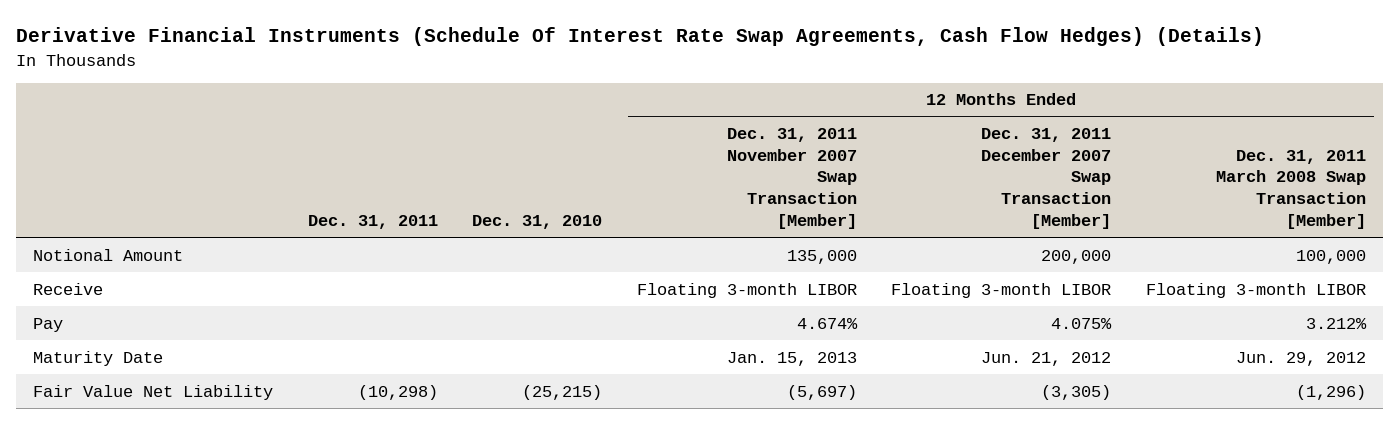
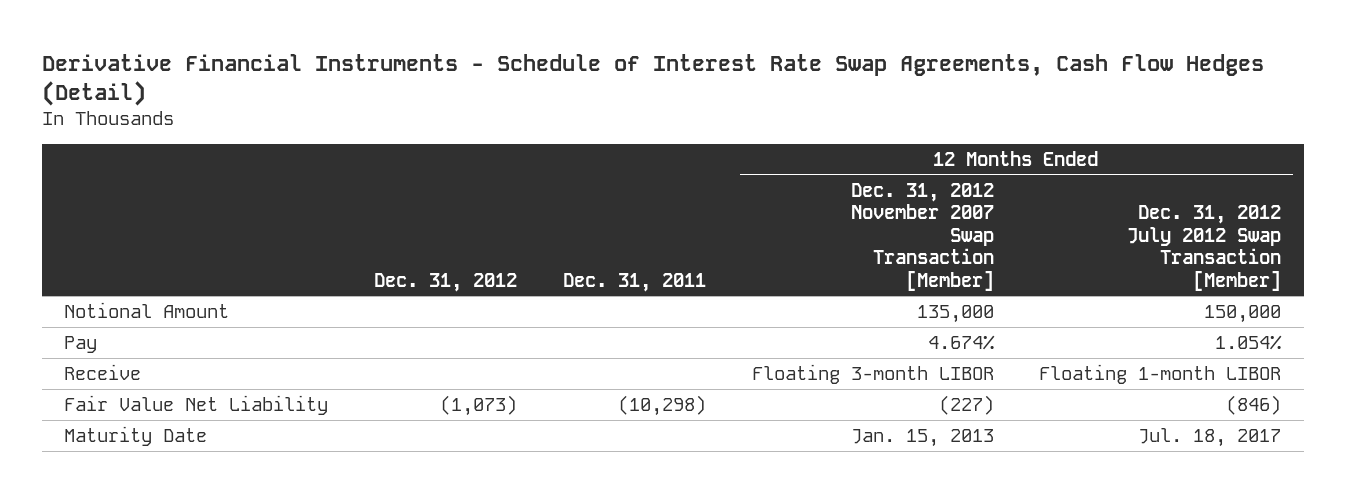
- Derivative Financial Instruments (Schedule Of Interest Rate Swap Agreements, Cash Flow Hedges) (Details)
+ Derivative Financial Instruments - Schedule of Interest Rate Swap Agreements, Cash Flow Hedges (Detail)
- | Dec. 31, 2011 | Dec. 31, 2010 | 12 Months Ended Dec. 31, 2011 November 2007 Swap Transaction [Member] | 12 Months Ended Dec. 31, 2011 December 2007 Swap Transaction [Member] | 12 Months Ended Dec. 31, 2011 March 2008 Swap Transaction [Member]
+ | Dec. 31, 2012 | Dec. 31, 2011 | 12 Months Ended Dec. 31, 2012 November 2007 Swap Transaction [Member] | 12 Months Ended Dec. 31, 2012 July 2012 Swap Transaction [Member]
moved down: Receive | | | Floating 3-month LIBOR | Floating 1-month LIBOR
moved down: Maturity Date | | | Jan. 15, 2013 | Jul. 18, 2017

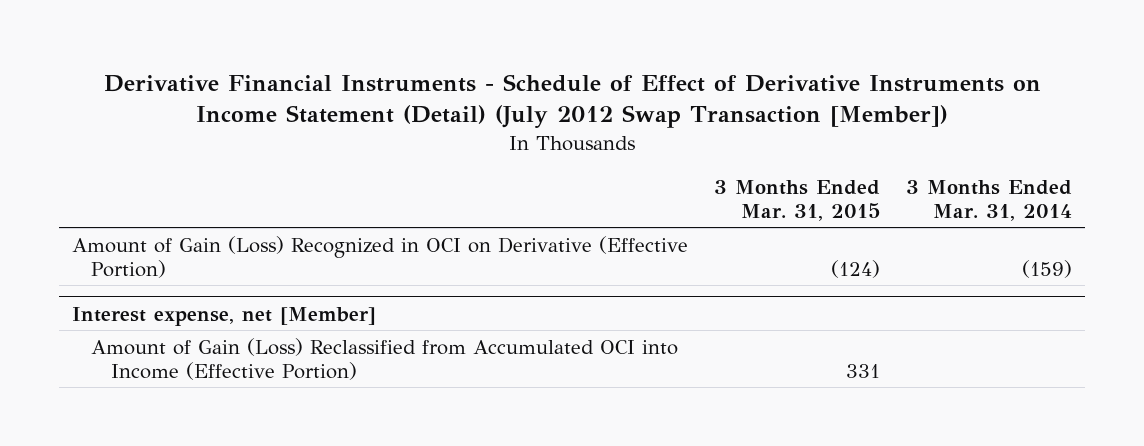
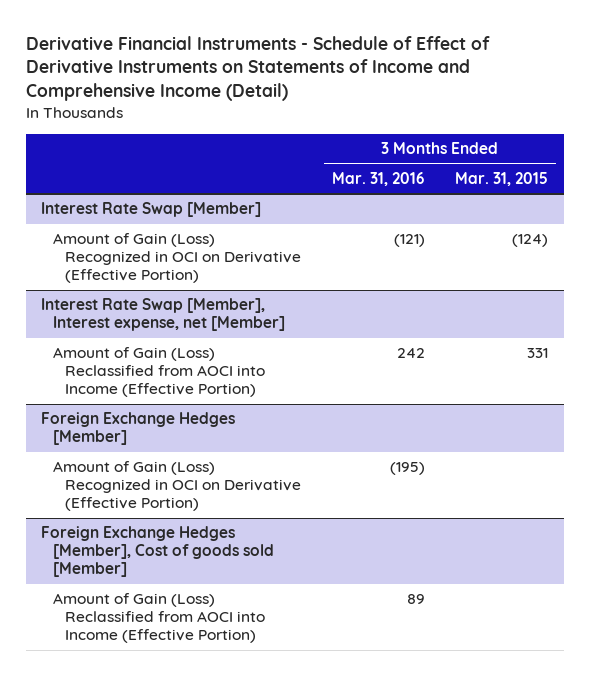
- Derivative Financial Instruments - Schedule of Effect of Derivative Instruments on Income Statement (Detail) (July 2012 Swap Transaction [Member])
+ Derivative Financial Instruments - Schedule of Effect of Derivative Instruments on Statements of Income and Comprehensive Income (Detail)
- | 3 Months Ended Mar. 31, 2015 | 3 Months Ended Mar. 31, 2014
+ | 3 Months Ended Mar. 31, 2016 | 3 Months Ended Mar. 31, 2015
+ Interest Rate Swap [Member]
- Interest expense, net [Member]
- Amount of Gain (Loss) Reclassified from Accumulated OCI into Income (Effective Portion) | 331 |
+ Interest Rate Swap [Member], Interest expense, net [Member]
+ Amount of Gain (Loss) Reclassified from AOCI into Income (Effective Portion) | 242 | 331
+ Foreign Exchange Hedges [Member]
+ Amount of Gain (Loss) Recognized in OCI on Derivative (Effective Portion) | (195) |
+ Foreign Exchange Hedges [Member], Cost of goods sold [Member]
+ Amount of Gain (Loss) Reclassified from AOCI into Income (Effective Portion) | 89 |

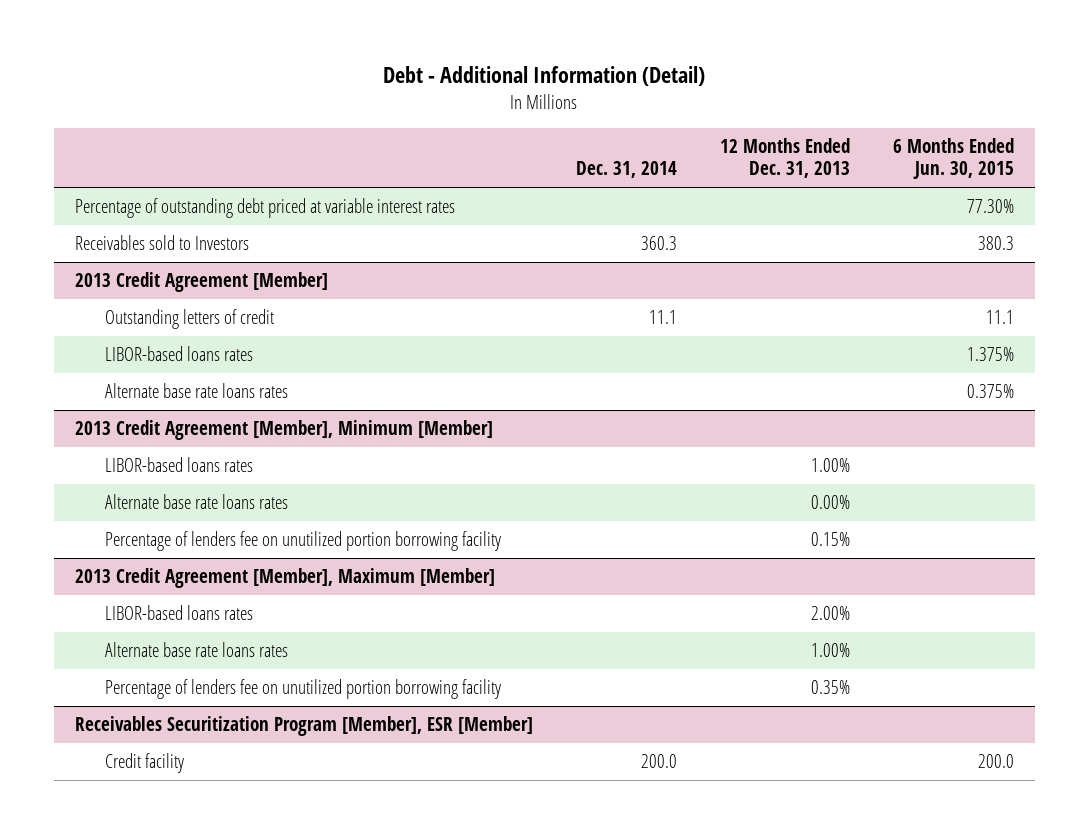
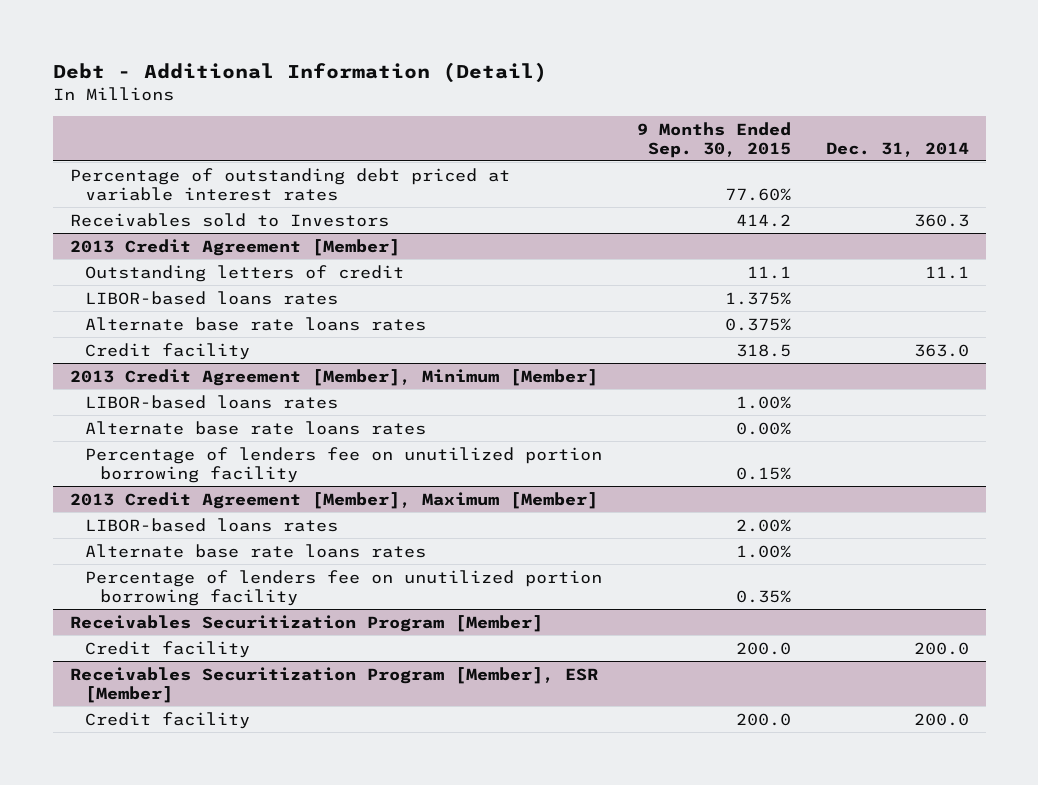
- | Dec. 31, 2014 | 12 Months Ended Dec. 31, 2013 | 6 Months Ended Jun. 30, 2015
+ | 9 Months Ended Sep. 30, 2015 | Dec. 31, 2014
@ 2013 Credit Agreement [Member]
+ Credit facility | 318.5 | 363.0
+ Receivables Securitization Program [Member]
+ Credit facility | 200.0 | 200.0

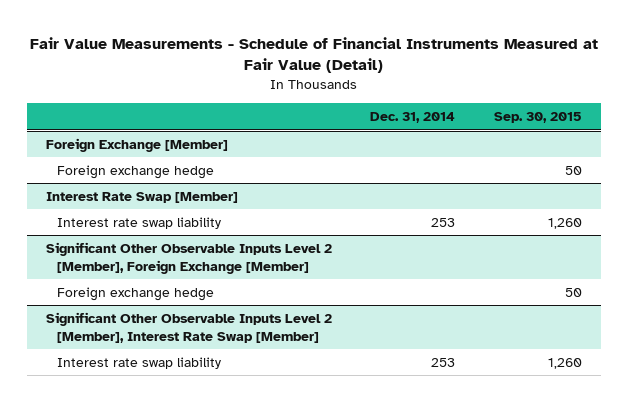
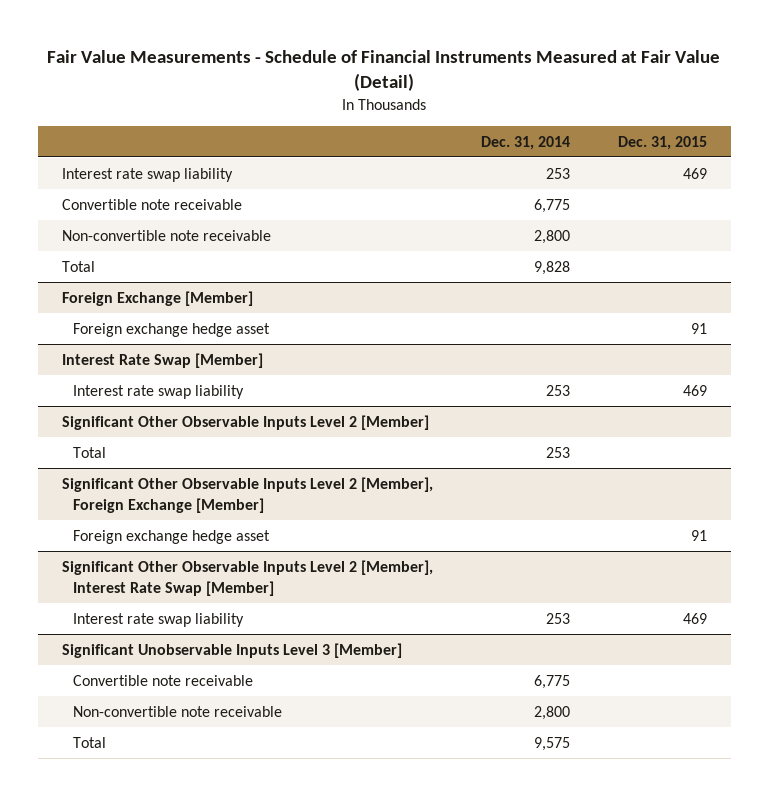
- | Dec. 31, 2014 | Sep. 30, 2015
+ | Dec. 31, 2014 | Dec. 31, 2015
+ Interest rate swap liability | 253 | 469
+ Convertible note receivable | 6,775 |
+ Non-convertible note receivable | 2,800 |
+ Total | 9,828 |
@ Foreign Exchange [Member]
- Foreign exchange hedge | | 50
+ Foreign exchange hedge asset | | 91
+ Significant Other Observable Inputs Level 2 [Member]
+ Total | 253 |
@ Significant Other Observable Inputs Level 2 [Member], Foreign Exchange [Member]
- Foreign exchange hedge | | 50
+ Foreign exchange hedge asset | | 91
+ Significant Unobservable Inputs Level 3 [Member]
+ Convertible note receivable | 6,775 |
+ Non-convertible note receivable | 2,800 |
+ Total | 9,575 |

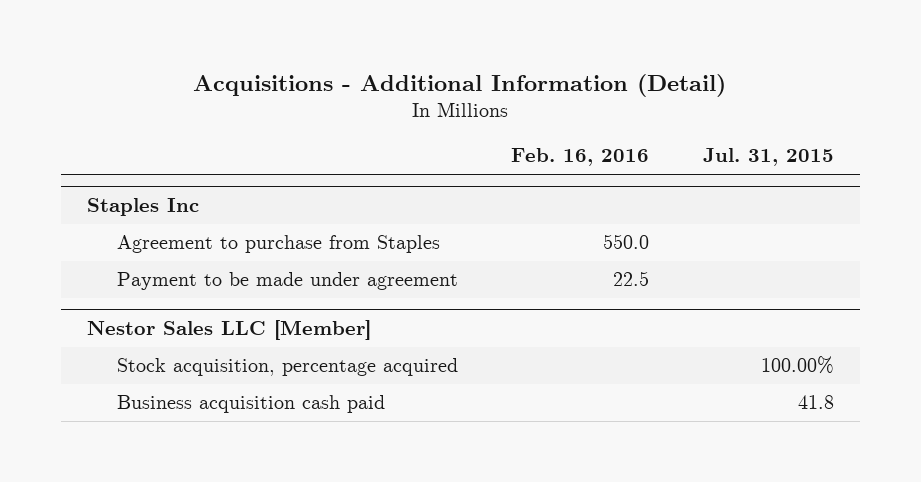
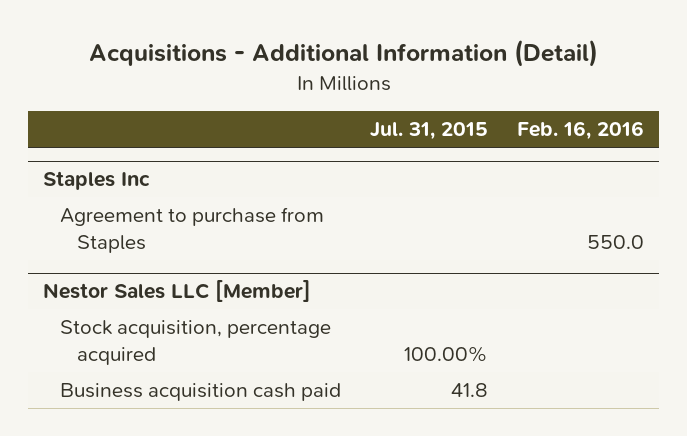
- | Feb. 16, 2016 | Jul. 31, 2015
+ | Jul. 31, 2015 | Feb. 16, 2016
@ Staples Inc
- Payment to be made under agreement | 22.5 |

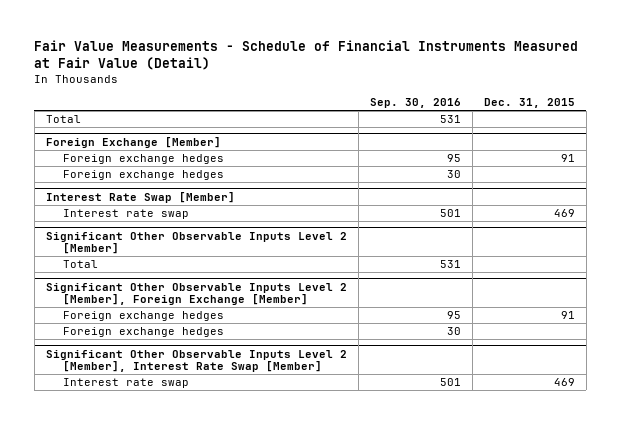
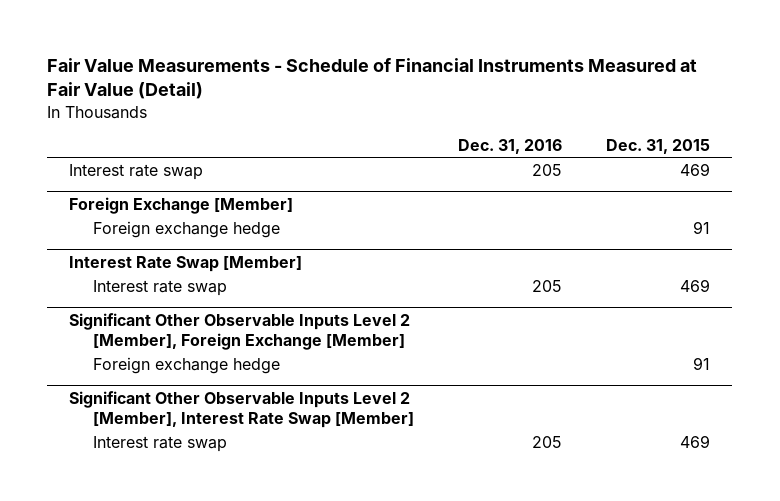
- | Sep. 30, 2016 | Dec. 31, 2015
+ | Dec. 31, 2016 | Dec. 31, 2015
- Total | 531 |
+ Interest rate swap | 205 | 469
@ Foreign Exchange [Member]
- Foreign exchange hedges | 95 | 91
- Foreign exchange hedges | 30 |
+ Foreign exchange hedge | | 91
- Significant Other Observable Inputs Level 2 [Member]
- Total | 531 |
@ Significant Other Observable Inputs Level 2 [Member], Foreign Exchange [Member]
- Foreign exchange hedges | 95 | 91
- Foreign exchange hedges | 30 |
+ Foreign exchange hedge | | 91

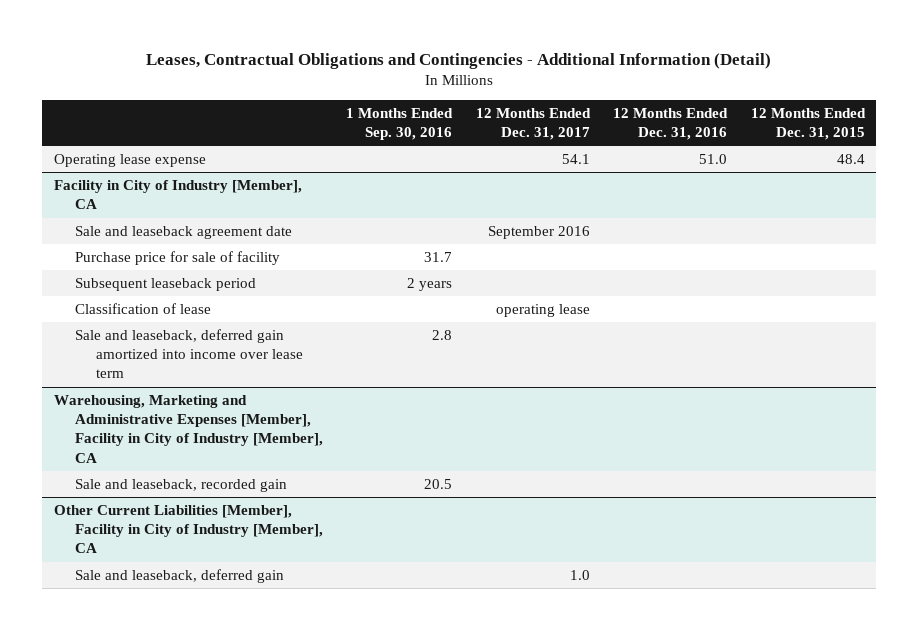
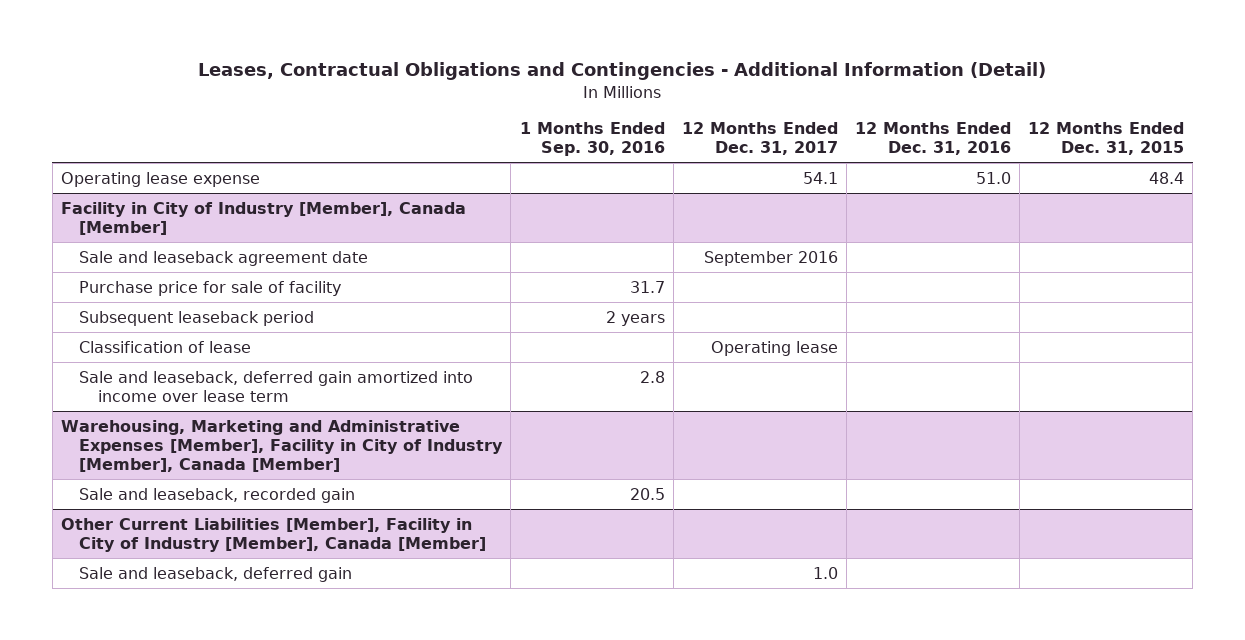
- Facility in City of Industry [Member], CA
+ Facility in City of Industry [Member], Canada [Member]
- Classification of lease | | operating lease | |
+ Classification of lease | | Operating lease | |
- Warehousing, Marketing and Administrative Expenses [Member], Facility in City of Industry [Member], CA
+ Warehousing, Marketing and Administrative Expenses [Member], Facility in City of Industry [Member], Canada [Member]
- Other Current Liabilities [Member], Facility in City of Industry [Member], CA
+ Other Current Liabilities [Member], Facility in City of Industry [Member], Canada [Member]

